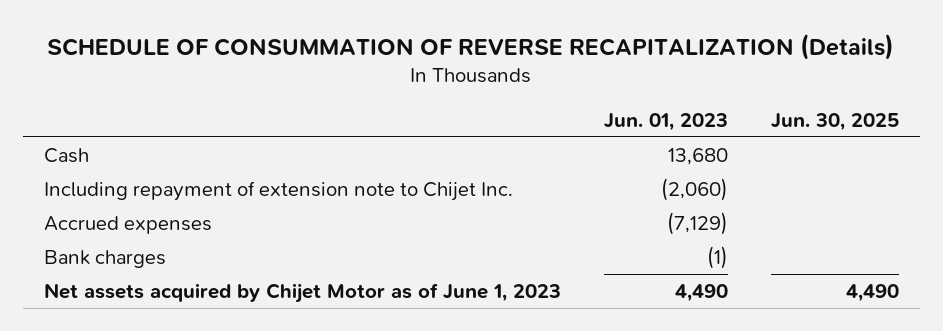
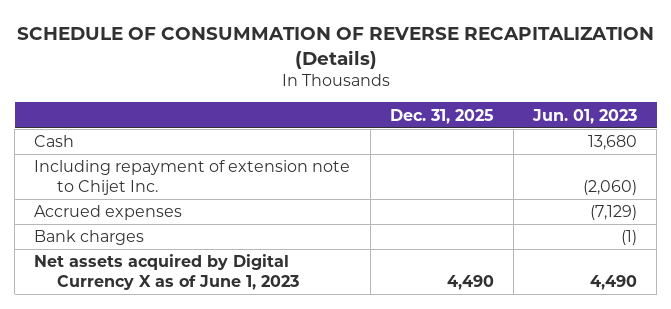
- | Jun. 01, 2023 | Jun. 30, 2025
+ | Dec. 31, 2025 | Jun. 01, 2023
- Net assets acquired by Chijet Motor as of June 1, 2023 | 4,490 | 4,490
+ Net assets acquired by Digital Currency X as of June 1, 2023 | 4,490 | 4,490

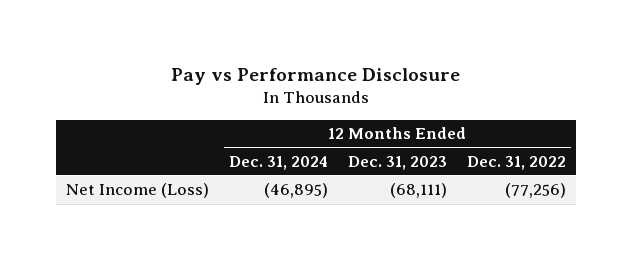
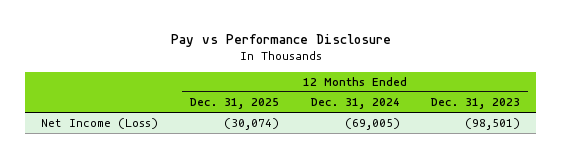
- | 12 Months Ended Dec. 31, 2024 | 12 Months Ended Dec. 31, 2023 | 12 Months Ended Dec. 31, 2022
+ | 12 Months Ended Dec. 31, 2025 | 12 Months Ended Dec. 31, 2024 | 12 Months Ended Dec. 31, 2023
- Net Income (Loss) | (46,895) | (68,111) | (77,256)
+ Net Income (Loss) | (30,074) | (69,005) | (98,501)

